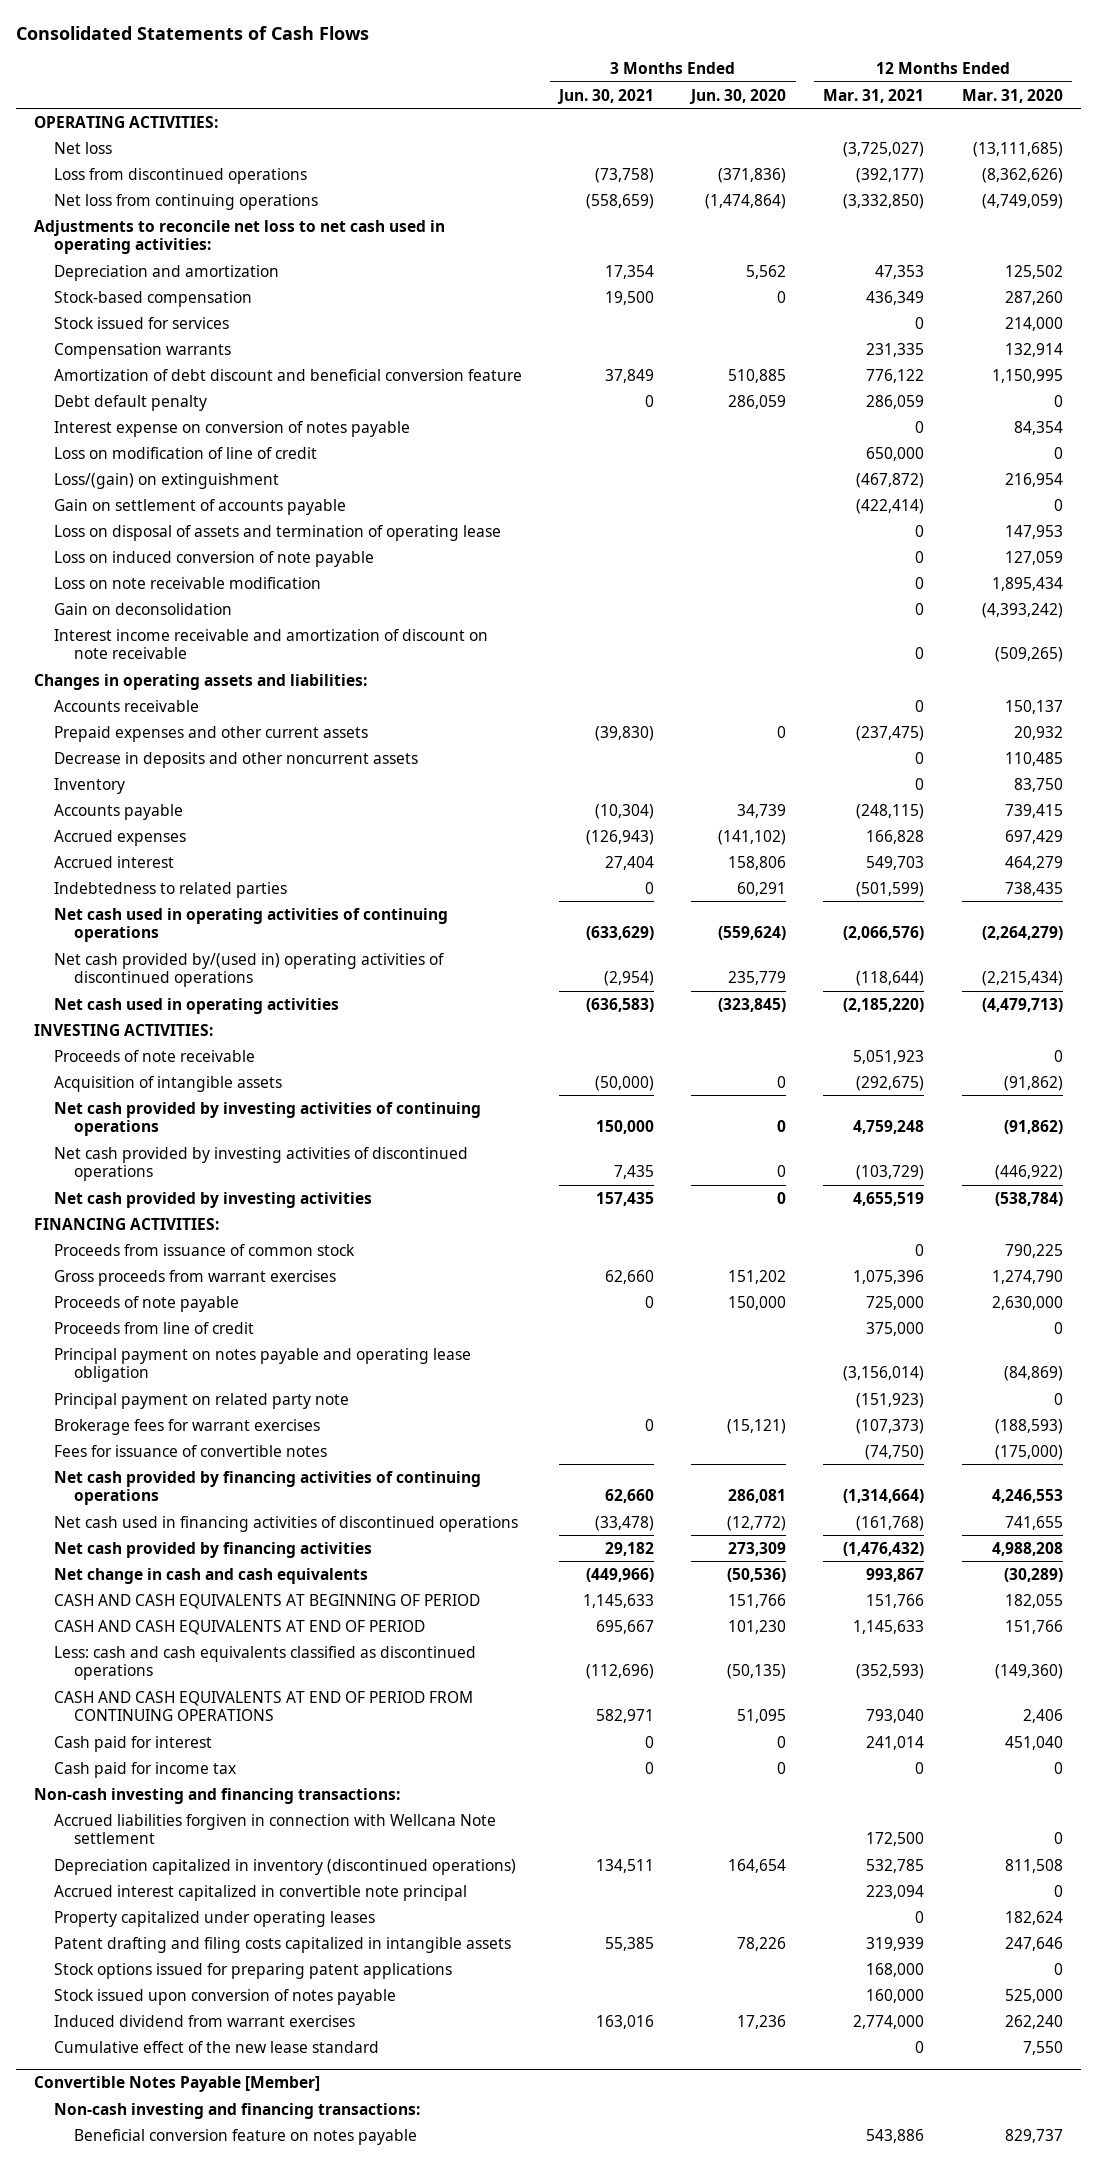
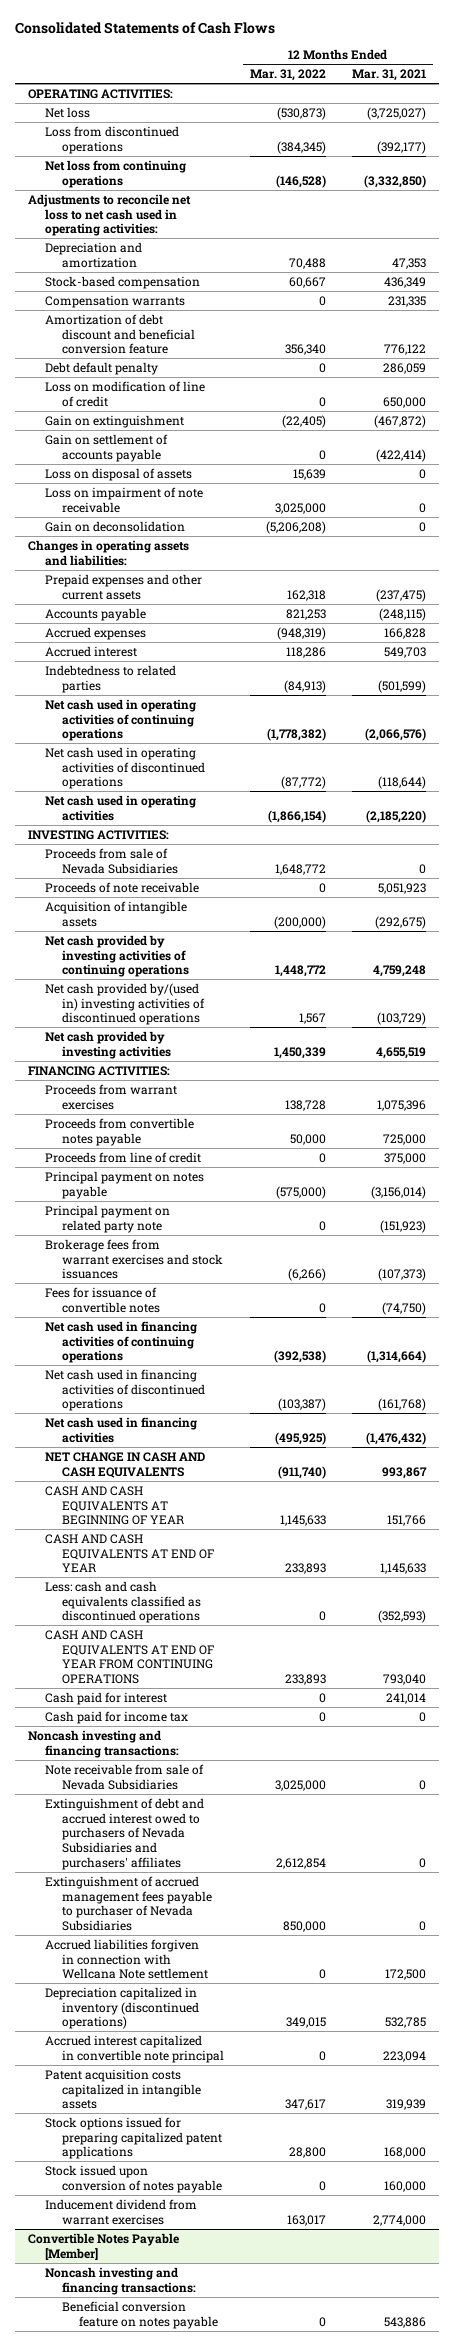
- | 3 Months Ended Jun. 30, 2021 | 3 Months Ended Jun. 30, 2020 | 12 Months Ended Mar. 31, 2021 | 12 Months Ended Mar. 31, 2020
+ | 12 Months Ended Mar. 31, 2022 | 12 Months Ended Mar. 31, 2021
- Stock issued for services | | | 0 | 214,000
- Interest expense on conversion of notes payable | | | 0 | 84,354
- Loss/(gain) on extinguishment | | | (467,872) | 216,954
+ Gain on extinguishment | (22,405) | (467,872)
- Loss on disposal of assets and termination of operating lease | | | 0 | 147,953
- Loss on induced conversion of note payable | | | 0 | 127,059
- Loss on note receivable modification | | | 0 | 1,895,434
+ Loss on disposal of assets | 15,639 | 0
+ Loss on impairment of note receivable | 3,025,000 | 0
- Interest income receivable and amortization of discount on note receivable | | | 0 | (509,265)
- Accounts receivable | | | 0 | 150,137
- Decrease in deposits and other noncurrent assets | | | 0 | 110,485
- Inventory | | | 0 | 83,750
- Net cash provided by/(used in) operating activities of discontinued operations | (2,954) | 235,779 | (118,644) | (2,215,434)
+ Net cash used in operating activities of discontinued operations | (87,772) | (118,644)
+ Proceeds from sale of Nevada Subsidiaries | 1,648,772 | 0
- Net cash provided by investing activities of discontinued operations | 7,435 | 0 | (103,729) | (446,922)
+ Net cash provided by/(used in) investing activities of discontinued operations | 1,567 | (103,729)
- Proceeds from issuance of common stock | | | 0 | 790,225
- Gross proceeds from warrant exercises | 62,660 | 151,202 | 1,075,396 | 1,274,790
- Proceeds of note payable | 0 | 150,000 | 725,000 | 2,630,000
+ Proceeds from warrant exercises | 138,728 | 1,075,396
+ Proceeds from convertible notes payable | 50,000 | 725,000
- Principal payment on notes payable and operating lease obligation | | | (3,156,014) | (84,869)
+ Principal payment on notes payable | (575,000) | (3,156,014)
- Brokerage fees for warrant exercises | 0 | (15,121) | (107,373) | (188,593)
+ Brokerage fees from warrant exercises and stock issuances | (6,266) | (107,373)
- Net cash provided by financing activities of continuing operations | 62,660 | 286,081 | (1,314,664) | 4,246,553
+ Net cash used in financing activities of continuing operations | (392,538) | (1,314,664)
- Net cash provided by financing activities | 29,182 | 273,309 | (1,476,432) | 4,988,208
- Net change in cash and cash equivalents | (449,966) | (50,536) | 993,867 | (30,289)
- CASH AND CASH EQUIVALENTS AT BEGINNING OF PERIOD | 1,145,633 | 151,766 | 151,766 | 182,055
- CASH AND CASH EQUIVALENTS AT END OF PERIOD | 695,667 | 101,230 | 1,145,633 | 151,766
+ Net cash used in financing activities | (495,925) | (1,476,432)
+ NET CHANGE IN CASH AND CASH EQUIVALENTS | (911,740) | 993,867
+ CASH AND CASH EQUIVALENTS AT BEGINNING OF YEAR | 1,145,633 | 151,766
+ CASH AND CASH EQUIVALENTS AT END OF YEAR | 233,893 | 1,145,633
- CASH AND CASH EQUIVALENTS AT END OF PERIOD FROM CONTINUING OPERATIONS | 582,971 | 51,095 | 793,040 | 2,406
+ CASH AND CASH EQUIVALENTS AT END OF YEAR FROM CONTINUING OPERATIONS | 233,893 | 793,040
- Non-cash investing and financing transactions:
+ Noncash investing and financing transactions:
+ Note receivable from sale of Nevada Subsidiaries | 3,025,000 | 0
+ Extinguishment of debt and accrued interest owed to purchasers of Nevada Subsidiaries and purchasers' affiliates | 2,612,854 | 0
+ Extinguishment of accrued management fees payable to purchaser of Nevada Subsidiaries | 850,000 | 0
- Property capitalized under operating leases | | | 0 | 182,624
- Patent drafting and filing costs capitalized in intangible assets | 55,385 | 78,226 | 319,939 | 247,646
- Stock options issued for preparing patent applications | | | 168,000 | 0
+ Patent acquisition costs capitalized in intangible assets | 347,617 | 319,939
+ Stock options issued for preparing capitalized patent applications | 28,800 | 168,000
- Induced dividend from warrant exercises | 163,016 | 17,236 | 2,774,000 | 262,240
- Cumulative effect of the new lease standard | | | 0 | 7,550
+ Inducement dividend from warrant exercises | 163,017 | 2,774,000
@ Convertible Notes Payable [Member]
- Non-cash investing and financing transactions:
+ Noncash investing and financing transactions:

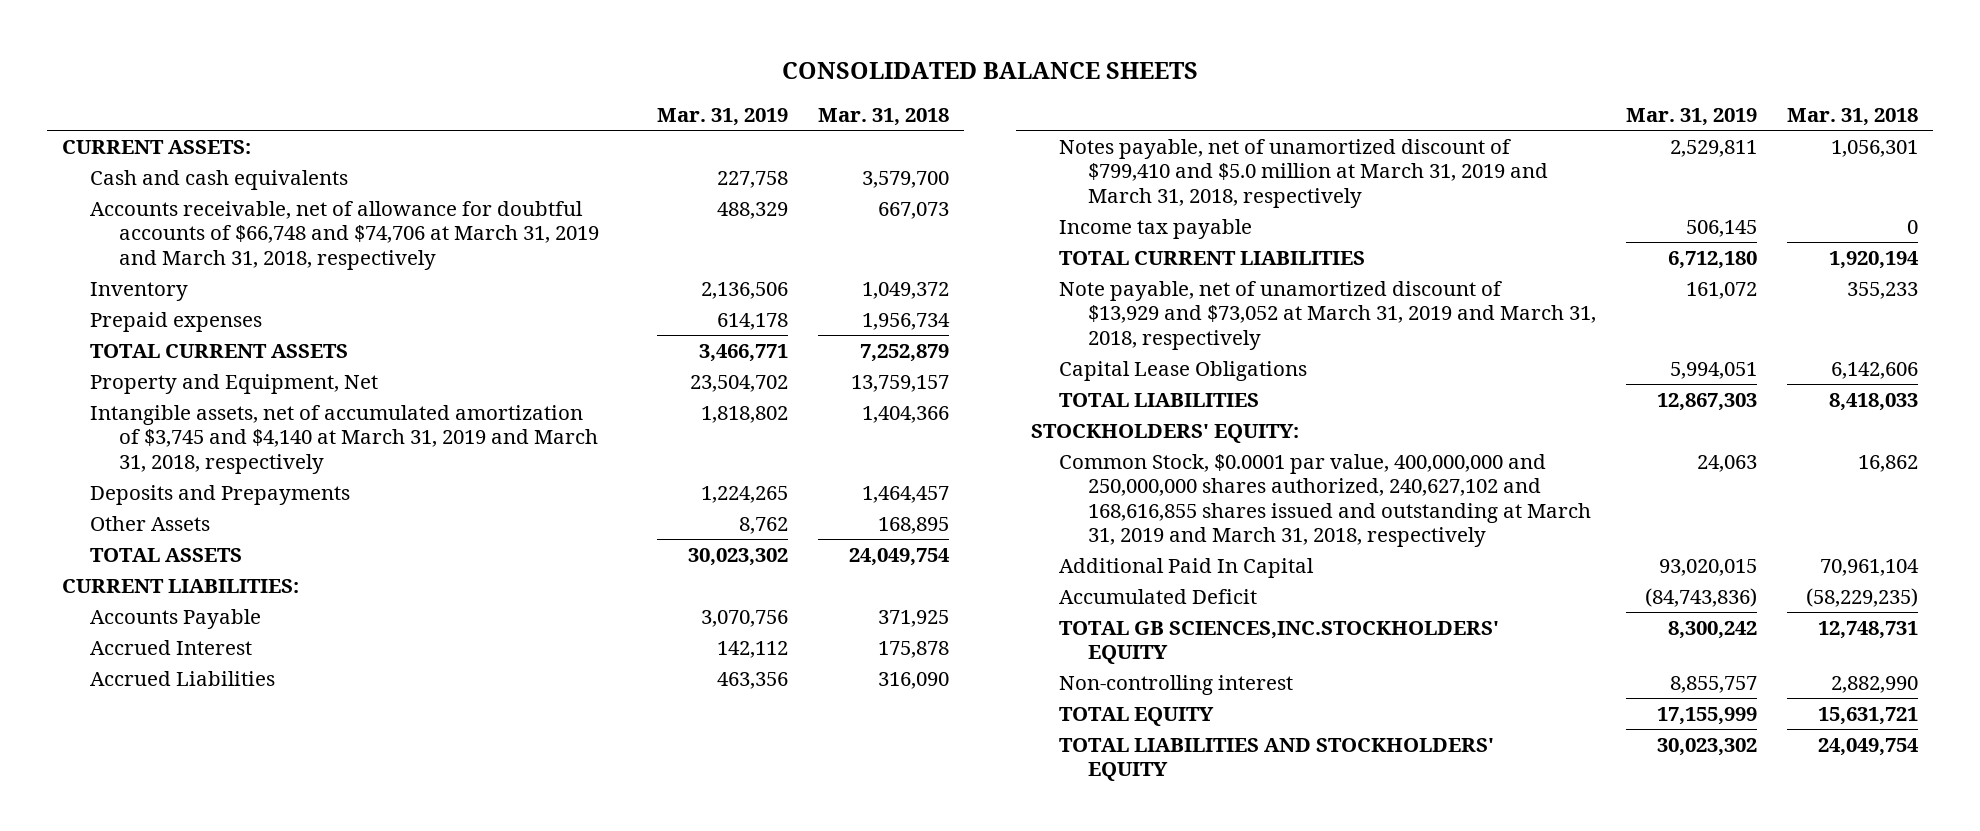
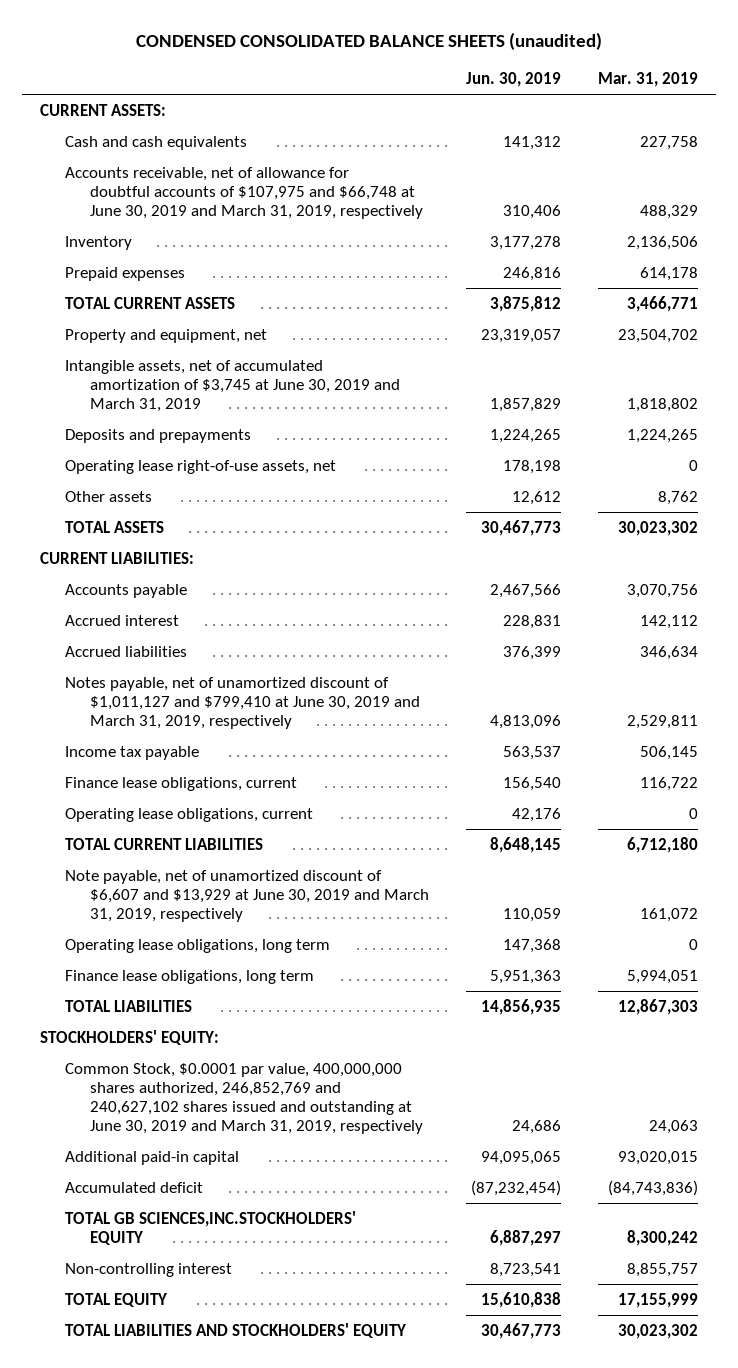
- CONSOLIDATED BALANCE SHEETS
+ CONDENSED CONSOLIDATED BALANCE SHEETS (unaudited)
- | Mar. 31, 2019 | Mar. 31, 2018
+ | Jun. 30, 2019 | Mar. 31, 2019
- Accounts receivable, net of allowance for doubtful accounts of $66,748 and $74,706 at March 31, 2019 and March 31, 2018, respectively | 488,329 | 667,073
+ Accounts receivable, net of allowance for doubtful accounts of $107,975 and $66,748 at June 30, 2019 and March 31, 2019, respectively | 310,406 | 488,329
- Property and Equipment, Net | 23,504,702 | 13,759,157
- Intangible assets, net of accumulated amortization of $3,745 and $4,140 at March 31, 2019 and March 31, 2018, respectively | 1,818,802 | 1,404,366
- Deposits and Prepayments | 1,224,265 | 1,464,457
- Other Assets | 8,762 | 168,895
+ Property and equipment, net | 23,319,057 | 23,504,702
+ Intangible assets, net of accumulated amortization of $3,745 at June 30, 2019 and March 31, 2019 | 1,857,829 | 1,818,802
+ Deposits and prepayments | 1,224,265 | 1,224,265
+ Operating lease right-of-use assets, net | 178,198 | 0
+ Other assets | 12,612 | 8,762
- Accounts Payable | 3,070,756 | 371,925
- Accrued Interest | 142,112 | 175,878
- Accrued Liabilities | 463,356 | 316,090
- Notes payable, net of unamortized discount of $799,410 and $5.0 million at March 31, 2019 and March 31, 2018, respectively | 2,529,811 | 1,056,301
+ Accounts payable | 2,467,566 | 3,070,756
+ Accrued interest | 228,831 | 142,112
+ Accrued liabilities | 376,399 | 346,634
+ Notes payable, net of unamortized discount of $1,011,127 and $799,410 at June 30, 2019 and March 31, 2019, respectively | 4,813,096 | 2,529,811
+ Finance lease obligations, current | 156,540 | 116,722
+ Operating lease obligations, current | 42,176 | 0
- Note payable, net of unamortized discount of $13,929 and $73,052 at March 31, 2019 and March 31, 2018, respectively | 161,072 | 355,233
- Capital Lease Obligations | 5,994,051 | 6,142,606
+ Note payable, net of unamortized discount of $6,607 and $13,929 at June 30, 2019 and March 31, 2019, respectively | 110,059 | 161,072
+ Operating lease obligations, long term | 147,368 | 0
+ Finance lease obligations, long term | 5,951,363 | 5,994,051
- Common Stock, $0.0001 par value, 400,000,000 and 250,000,000 shares authorized, 240,627,102 and 168,616,855 shares issued and outstanding at March 31, 2019 and March 31, 2018, respectively | 24,063 | 16,862
- Additional Paid In Capital | 93,020,015 | 70,961,104
- Accumulated Deficit | (84,743,836) | (58,229,235)
+ Common Stock, $0.0001 par value, 400,000,000 shares authorized, 246,852,769 and 240,627,102 shares issued and outstanding at June 30, 2019 and March 31, 2019, respectively | 24,686 | 24,063
+ Additional paid-in capital | 94,095,065 | 93,020,015
+ Accumulated deficit | (87,232,454) | (84,743,836)

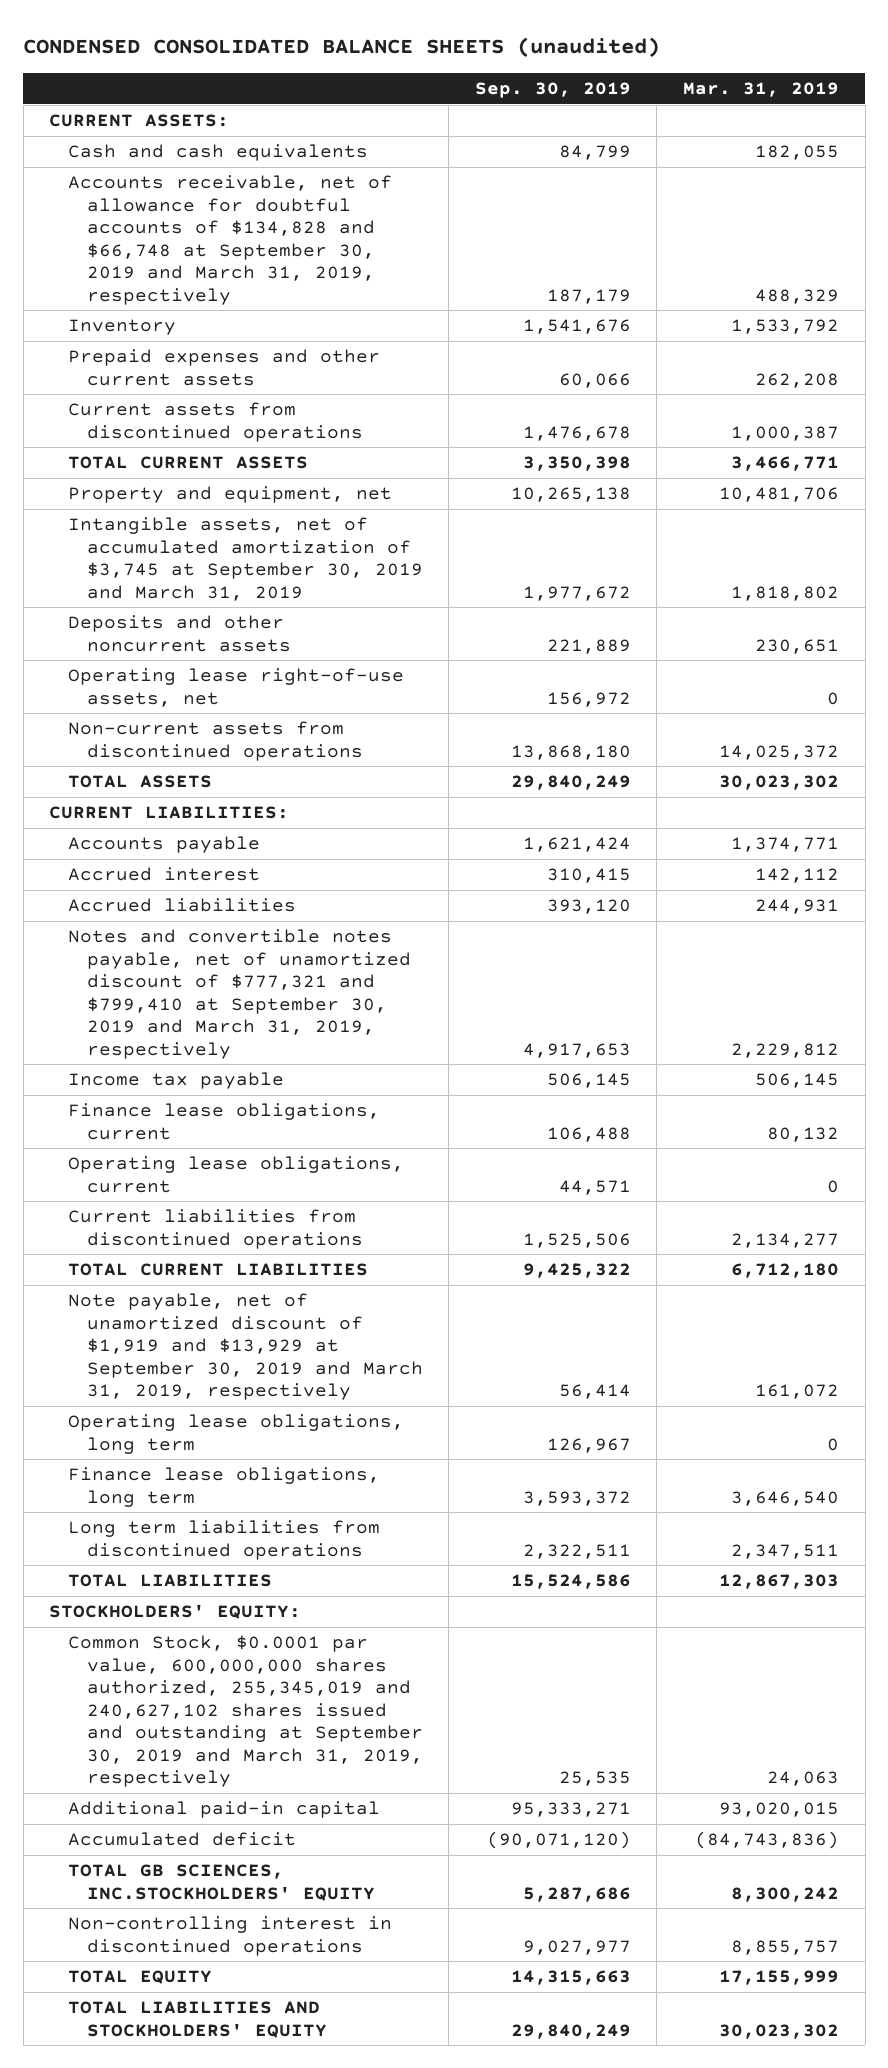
- | Jun. 30, 2019 | Mar. 31, 2019
+ | Sep. 30, 2019 | Mar. 31, 2019
- Cash and cash equivalents | 141,312 | 227,758
- Accounts receivable, net of allowance for doubtful accounts of $107,975 and $66,748 at June 30, 2019 and March 31, 2019, respectively | 310,406 | 488,329
- Inventory | 3,177,278 | 2,136,506
- Prepaid expenses | 246,816 | 614,178
+ Cash and cash equivalents | 84,799 | 182,055
+ Accounts receivable, net of allowance for doubtful accounts of $134,828 and $66,748 at September 30, 2019 and March 31, 2019, respectively | 187,179 | 488,329
+ Inventory | 1,541,676 | 1,533,792
+ Prepaid expenses and other current assets | 60,066 | 262,208
+ Current assets from discontinued operations | 1,476,678 | 1,000,387
- Property and equipment, net | 23,319,057 | 23,504,702
- Intangible assets, net of accumulated amortization of $3,745 at June 30, 2019 and March 31, 2019 | 1,857,829 | 1,818,802
- Deposits and prepayments | 1,224,265 | 1,224,265
+ Property and equipment, net | 10,265,138 | 10,481,706
+ Intangible assets, net of accumulated amortization of $3,745 at September 30, 2019 and March 31, 2019 | 1,977,672 | 1,818,802
+ Deposits and other noncurrent assets | 221,889 | 230,651
- Other assets | 12,612 | 8,762
+ Non-current assets from discontinued operations | 13,868,180 | 14,025,372
- Accounts payable | 2,467,566 | 3,070,756
+ Accounts payable | 1,621,424 | 1,374,771
- Accrued liabilities | 376,399 | 346,634
- Notes payable, net of unamortized discount of $1,011,127 and $799,410 at June 30, 2019 and March 31, 2019, respectively | 4,813,096 | 2,529,811
+ Accrued liabilities | 393,120 | 244,931
+ Notes and convertible notes payable, net of unamortized discount of $777,321 and $799,410 at September 30, 2019 and March 31, 2019, respectively | 4,917,653 | 2,229,812
- Finance lease obligations, current | 156,540 | 116,722
+ Finance lease obligations, current | 106,488 | 80,132
+ Current liabilities from discontinued operations | 1,525,506 | 2,134,277
- Note payable, net of unamortized discount of $6,607 and $13,929 at June 30, 2019 and March 31, 2019, respectively | 110,059 | 161,072
+ Note payable, net of unamortized discount of $1,919 and $13,929 at September 30, 2019 and March 31, 2019, respectively | 56,414 | 161,072
- Finance lease obligations, long term | 5,951,363 | 5,994,051
+ Finance lease obligations, long term | 3,593,372 | 3,646,540
+ Long term liabilities from discontinued operations | 2,322,511 | 2,347,511
- Common Stock, $0.0001 par value, 400,000,000 shares authorized, 246,852,769 and 240,627,102 shares issued and outstanding at June 30, 2019 and March 31, 2019, respectively | 24,686 | 24,063
+ Common Stock, $0.0001 par value, 600,000,000 shares authorized, 255,345,019 and 240,627,102 shares issued and outstanding at September 30, 2019 and March 31, 2019, respectively | 25,535 | 24,063
- TOTAL GB SCIENCES,INC.STOCKHOLDERS' EQUITY | 6,887,297 | 8,300,242
- Non-controlling interest | 8,723,541 | 8,855,757
+ TOTAL GB SCIENCES, INC.STOCKHOLDERS' EQUITY | 5,287,686 | 8,300,242
+ Non-controlling interest in discontinued operations | 9,027,977 | 8,855,757

